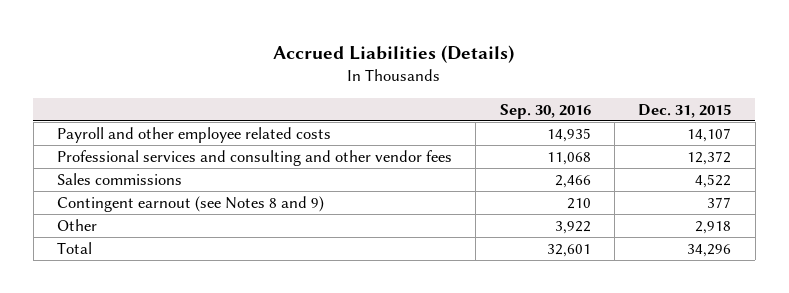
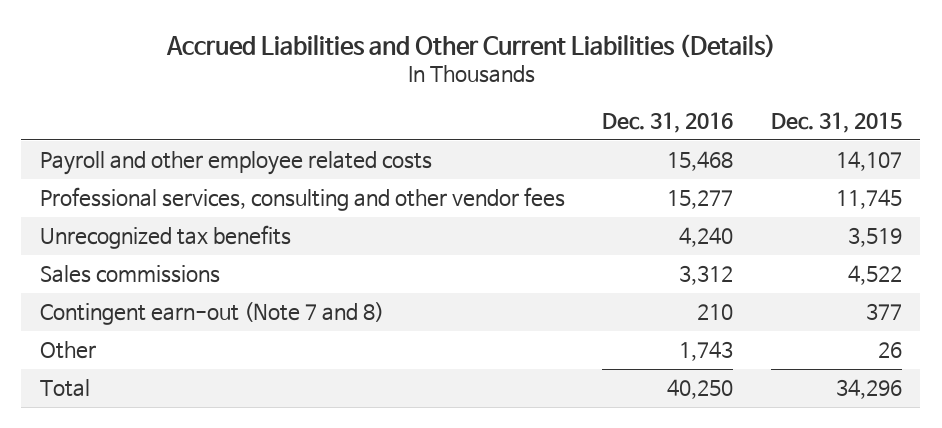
- Accrued Liabilities (Details)
+ Accrued Liabilities and Other Current Liabilities (Details)
- | Sep. 30, 2016 | Dec. 31, 2015
+ | Dec. 31, 2016 | Dec. 31, 2015
- Professional services and consulting and other vendor fees | 11,068 | 12,372
+ Professional services, consulting and other vendor fees | 15,277 | 11,745
+ Unrecognized tax benefits | 4,240 | 3,519
- Contingent earnout (see Notes 8 and 9) | 210 | 377
- Other | 3,922 | 2,918
+ Contingent earn-out (Note 7 and 8) | 210 | 377
+ Other | 1,743 | 26

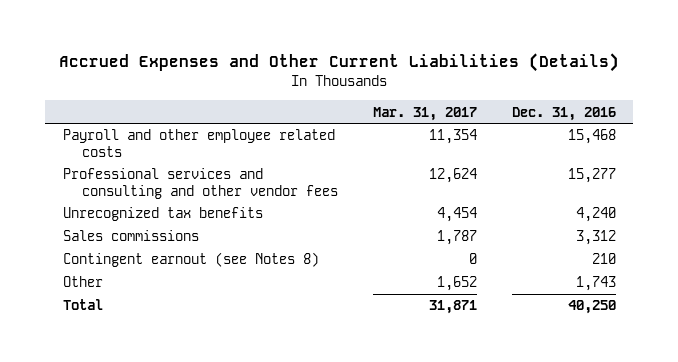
- Accrued Liabilities and Other Current Liabilities (Details)
+ Accrued Expenses and Other Current Liabilities (Details)
- | Dec. 31, 2016 | Dec. 31, 2015
+ | Mar. 31, 2017 | Dec. 31, 2016
- Professional services, consulting and other vendor fees | 15,277 | 11,745
+ Professional services and consulting and other vendor fees | 12,624 | 15,277
- Contingent earn-out (Note 7 and 8) | 210 | 377
+ Contingent earnout (see Notes 8) | 0 | 210

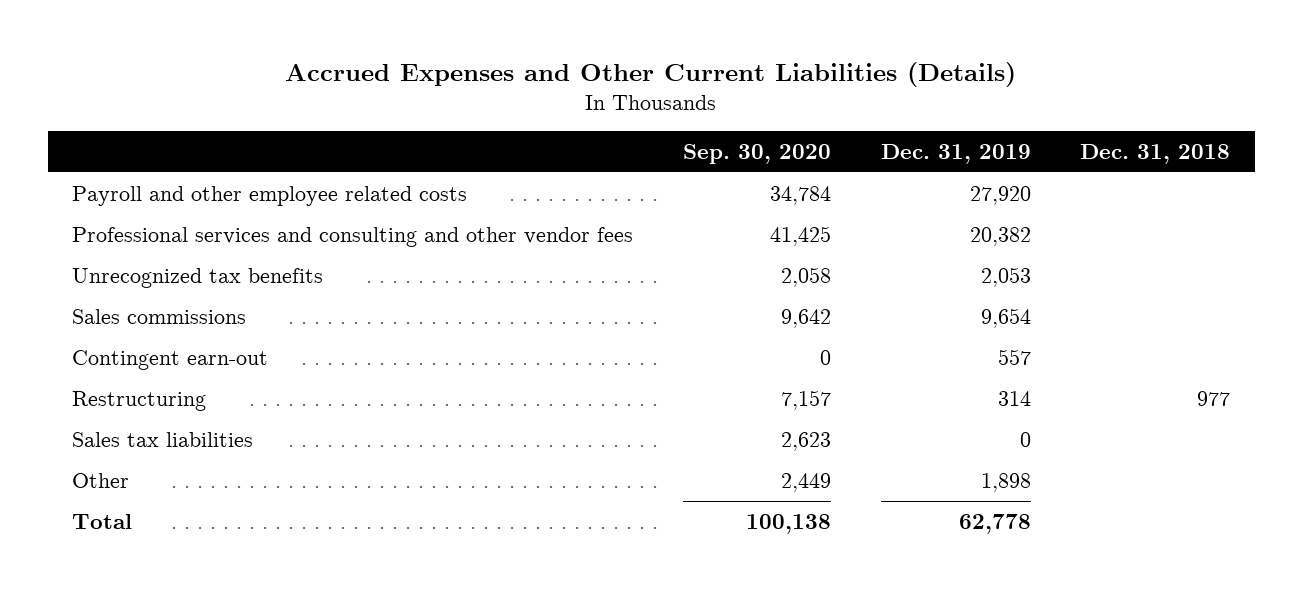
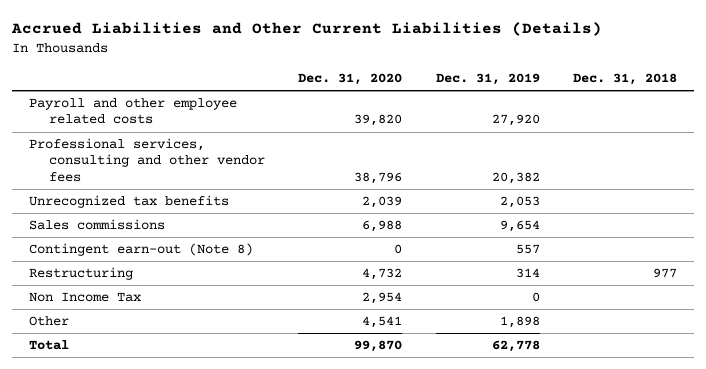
- Accrued Expenses and Other Current Liabilities (Details)
+ Accrued Liabilities and Other Current Liabilities (Details)
- | Sep. 30, 2020 | Dec. 31, 2019 | Dec. 31, 2018
+ | Dec. 31, 2020 | Dec. 31, 2019 | Dec. 31, 2018
- Professional services and consulting and other vendor fees | 41,425 | 20,382 |
+ Professional services, consulting and other vendor fees | 38,796 | 20,382 |
- Contingent earn-out | 0 | 557 |
+ Contingent earn-out (Note 8) | 0 | 557 |
- Sales tax liabilities | 2,623 | 0 |
+ Non Income Tax | 2,954 | 0 |

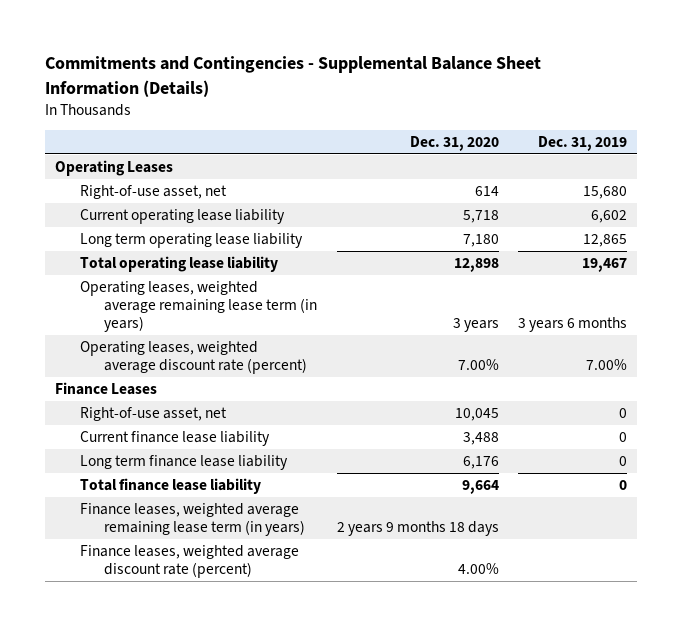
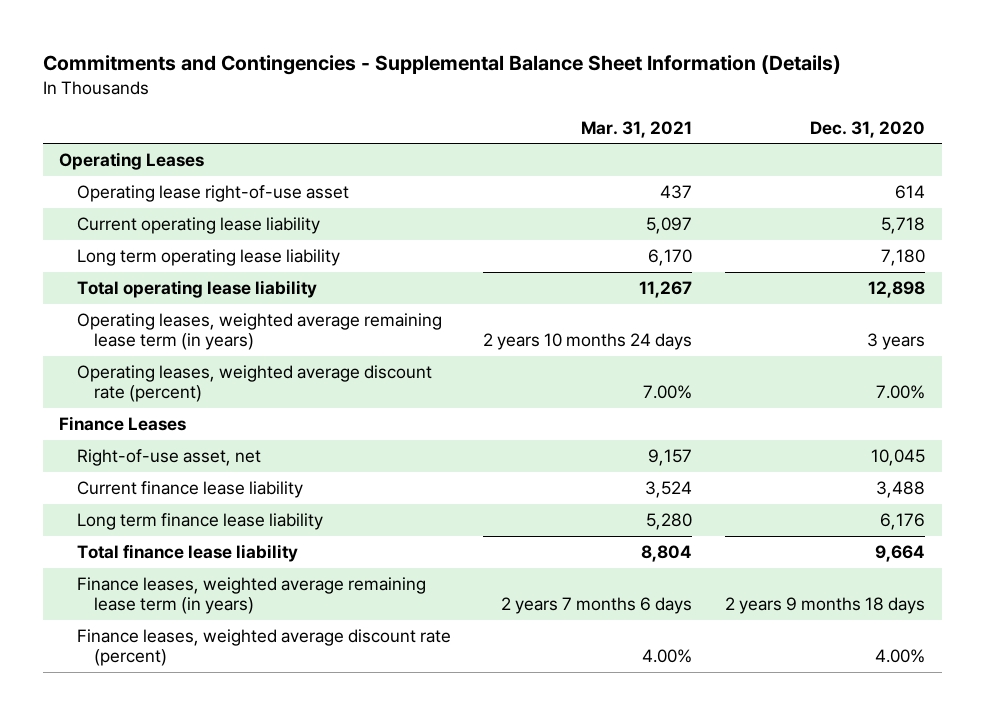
- | Dec. 31, 2020 | Dec. 31, 2019
+ | Mar. 31, 2021 | Dec. 31, 2020
- Right-of-use asset, net | 614 | 15,680
+ Operating lease right-of-use asset | 437 | 614

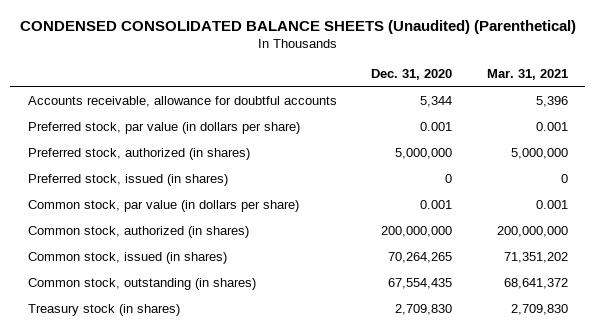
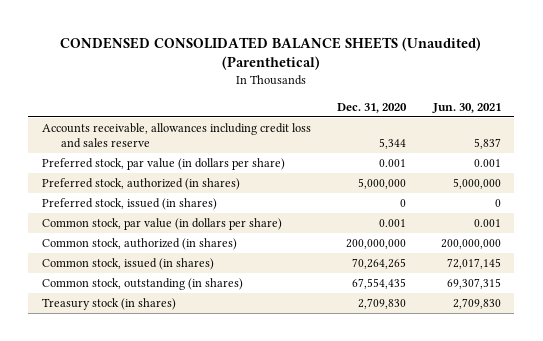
- | Dec. 31, 2020 | Mar. 31, 2021
+ | Dec. 31, 2020 | Jun. 30, 2021
- Accounts receivable, allowance for doubtful accounts | 5,344 | 5,396
+ Accounts receivable, allowances including credit loss and sales reserve | 5,344 | 5,837

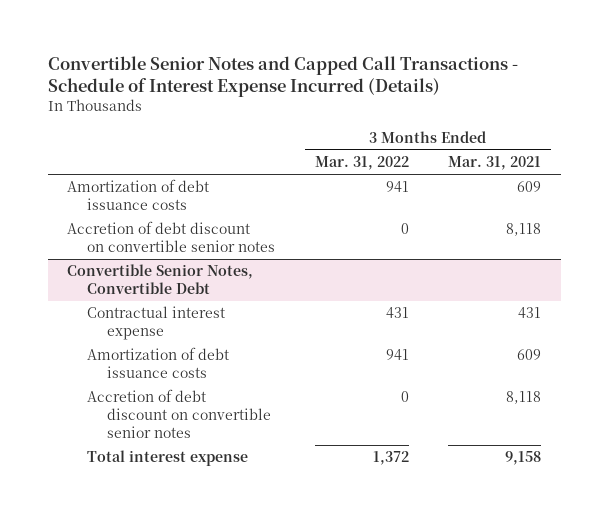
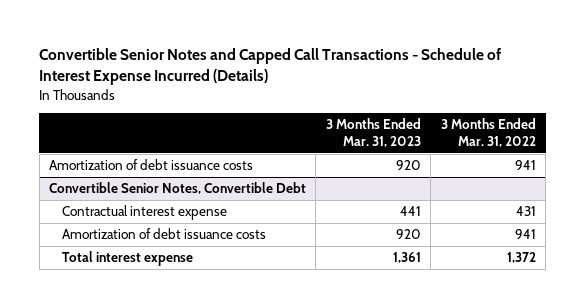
- | 3 Months Ended Mar. 31, 2022 | 3 Months Ended Mar. 31, 2021
+ | 3 Months Ended Mar. 31, 2023 | 3 Months Ended Mar. 31, 2022
- Accretion of debt discount on convertible senior notes | 0 | 8,118
@ Convertible Senior Notes, Convertible Debt
- Accretion of debt discount on convertible senior notes | 0 | 8,118

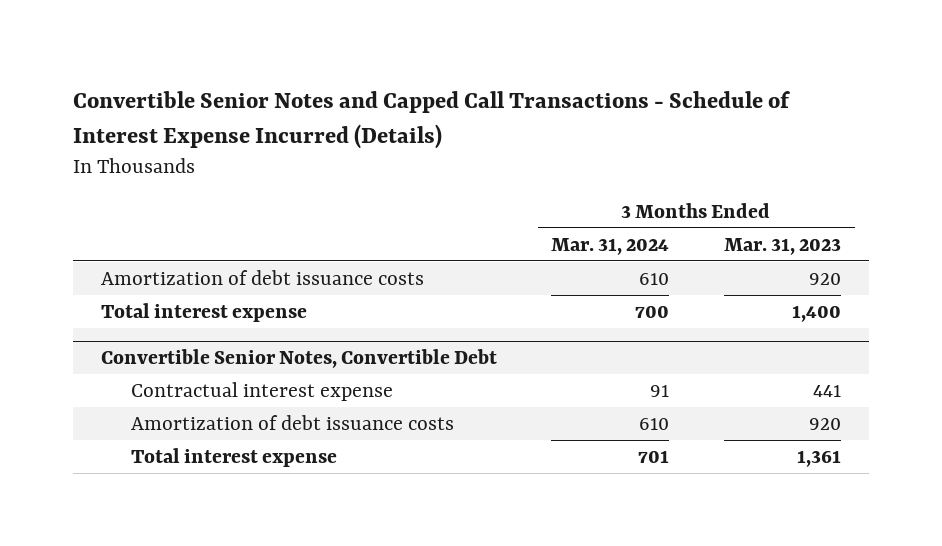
- | 3 Months Ended Mar. 31, 2023 | 3 Months Ended Mar. 31, 2022
+ | 3 Months Ended Mar. 31, 2024 | 3 Months Ended Mar. 31, 2023
+ Total interest expense | 700 | 1,400

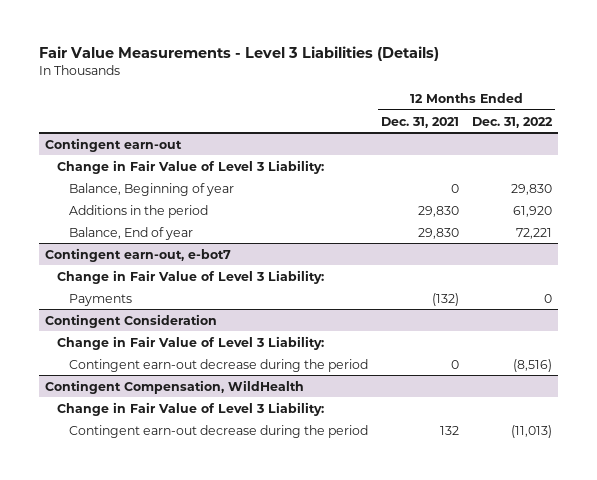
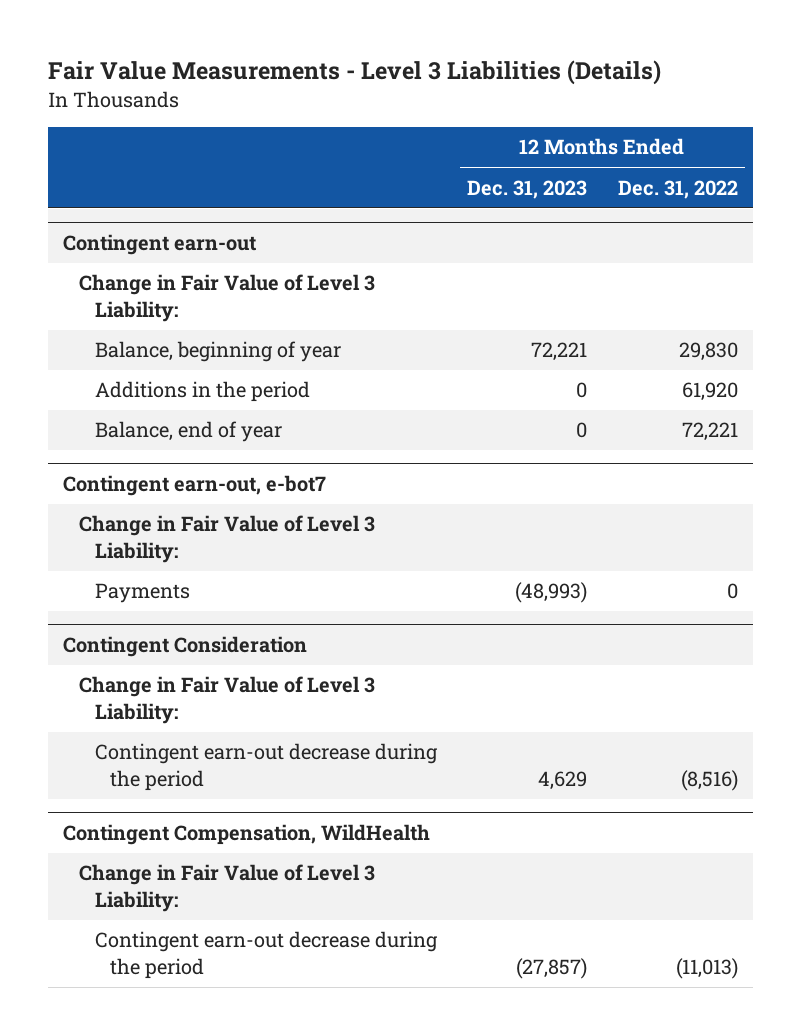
- | 12 Months Ended Dec. 31, 2021 | 12 Months Ended Dec. 31, 2022
+ | 12 Months Ended Dec. 31, 2023 | 12 Months Ended Dec. 31, 2022
@ Contingent earn-out
- Balance, Beginning of year | 0 | 29,830
+ Balance, beginning of year | 72,221 | 29,830
- Balance, End of year | 29,830 | 72,221
+ Balance, end of year | 0 | 72,221

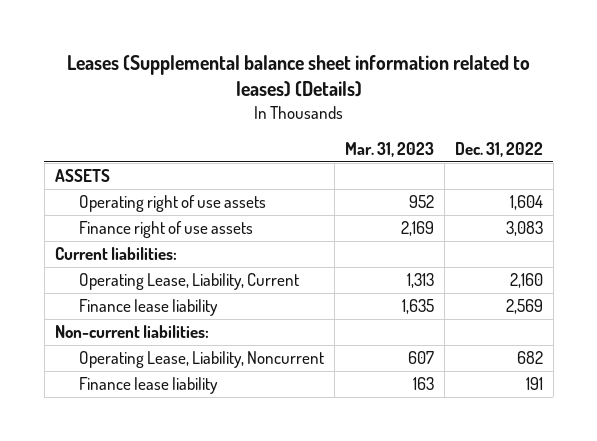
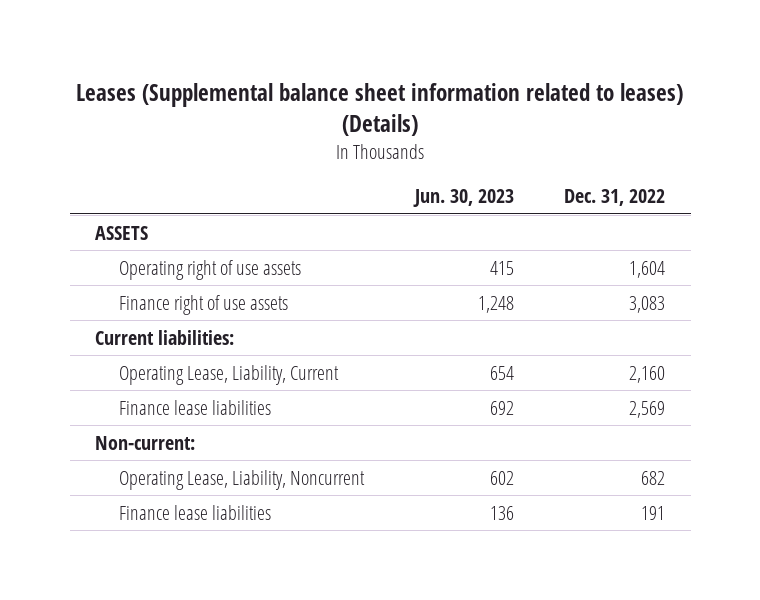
- | Mar. 31, 2023 | Dec. 31, 2022
+ | Jun. 30, 2023 | Dec. 31, 2022
- Finance lease liability | 1,635 | 2,569
- Non-current liabilities:
+ Finance lease liabilities | 692 | 2,569
+ Non-current:
- Finance lease liability | 163 | 191
+ Finance lease liabilities | 136 | 191

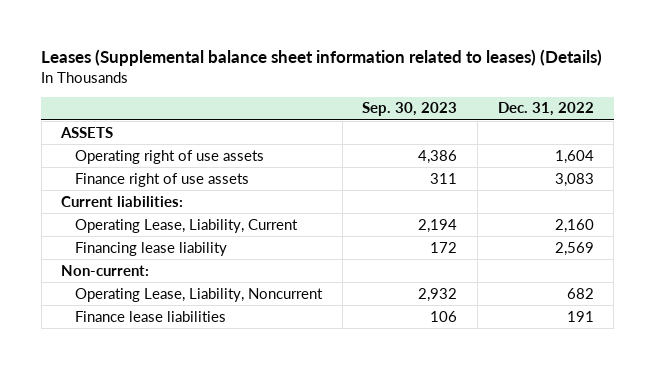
- | Jun. 30, 2023 | Dec. 31, 2022
+ | Sep. 30, 2023 | Dec. 31, 2022
- Finance lease liabilities | 692 | 2,569
+ Financing lease liability | 172 | 2,569

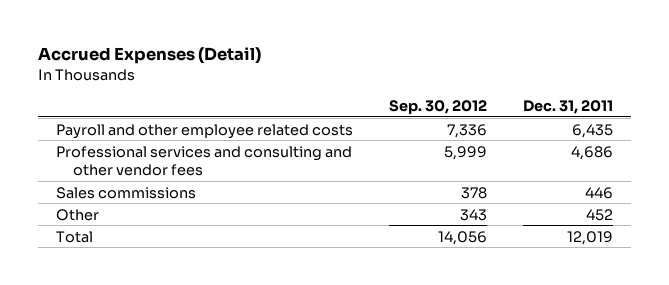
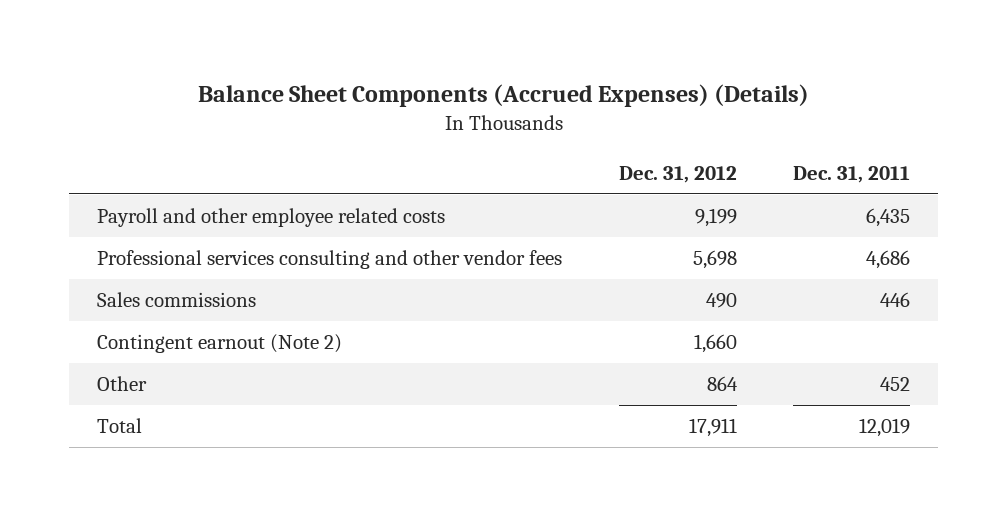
- Accrued Expenses (Detail)
+ Balance Sheet Components (Accrued Expenses) (Details)
- | Sep. 30, 2012 | Dec. 31, 2011
+ | Dec. 31, 2012 | Dec. 31, 2011
- Professional services and consulting and other vendor fees | 5,999 | 4,686
+ Professional services consulting and other vendor fees | 5,698 | 4,686
+ Contingent earnout (Note 2) | 1,660 |

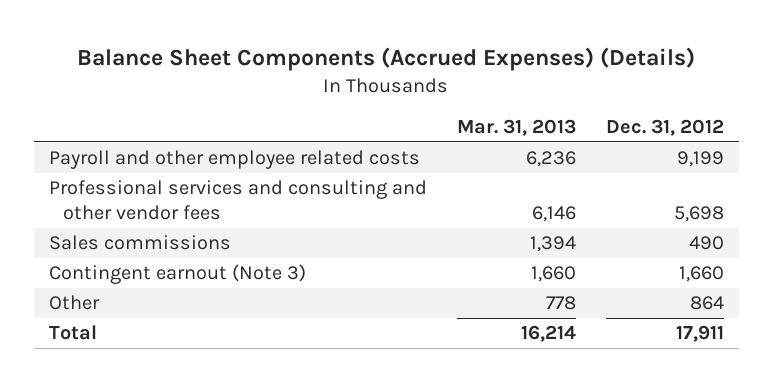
- | Dec. 31, 2012 | Dec. 31, 2011
+ | Mar. 31, 2013 | Dec. 31, 2012
- Professional services consulting and other vendor fees | 5,698 | 4,686
+ Professional services and consulting and other vendor fees | 6,146 | 5,698
- Contingent earnout (Note 2) | 1,660 |
+ Contingent earnout (Note 3) | 1,660 | 1,660

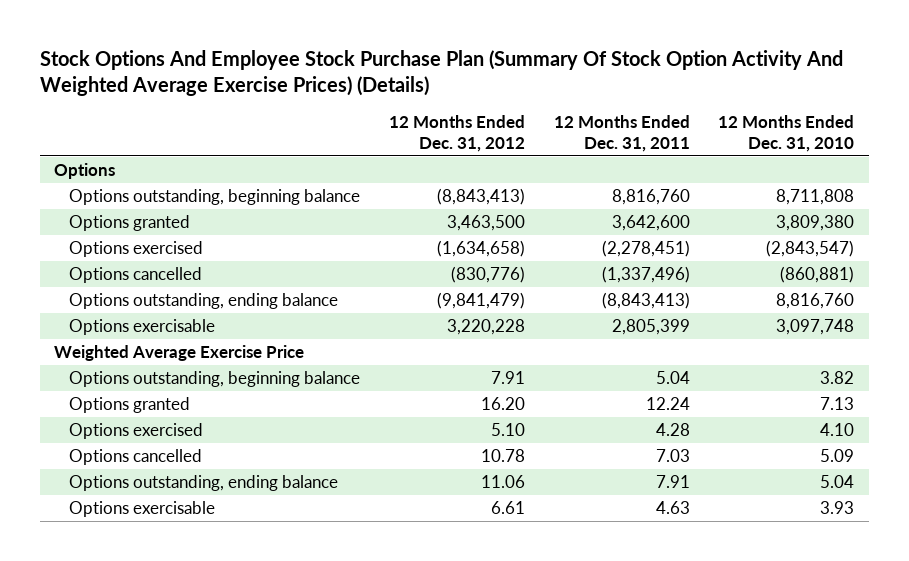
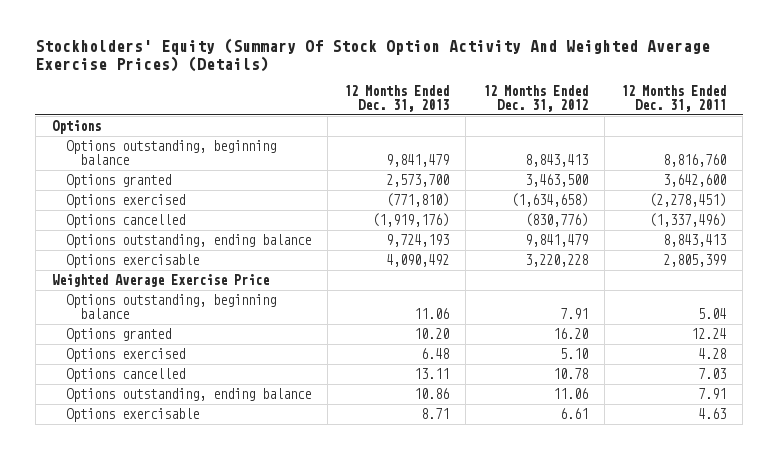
- Stock Options And Employee Stock Purchase Plan (Summary Of Stock Option Activity And Weighted Average Exercise Prices) (Details)
+ Stockholders' Equity (Summary Of Stock Option Activity And Weighted Average Exercise Prices) (Details)
- | 12 Months Ended Dec. 31, 2012 | 12 Months Ended Dec. 31, 2011 | 12 Months Ended Dec. 31, 2010
+ | 12 Months Ended Dec. 31, 2013 | 12 Months Ended Dec. 31, 2012 | 12 Months Ended Dec. 31, 2011
- Options outstanding, beginning balance | (8,843,413) | 8,816,760 | 8,711,808
+ Options outstanding, beginning balance | 9,841,479 | 8,843,413 | 8,816,760
- Options outstanding, ending balance | (9,841,479) | (8,843,413) | 8,816,760
+ Options outstanding, ending balance | 9,724,193 | 9,841,479 | 8,843,413

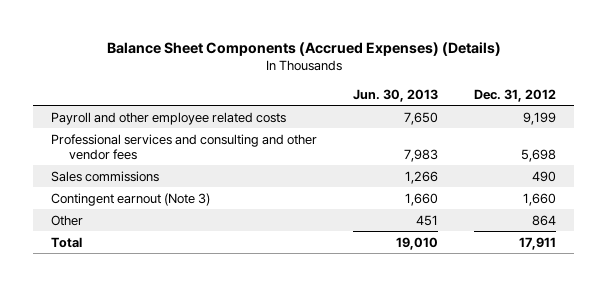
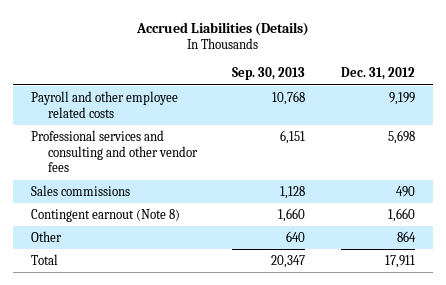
- Balance Sheet Components (Accrued Expenses) (Details)
+ Accrued Liabilities (Details)
- | Jun. 30, 2013 | Dec. 31, 2012
+ | Sep. 30, 2013 | Dec. 31, 2012
- Contingent earnout (Note 3) | 1,660 | 1,660
+ Contingent earnout (Note 8) | 1,660 | 1,660

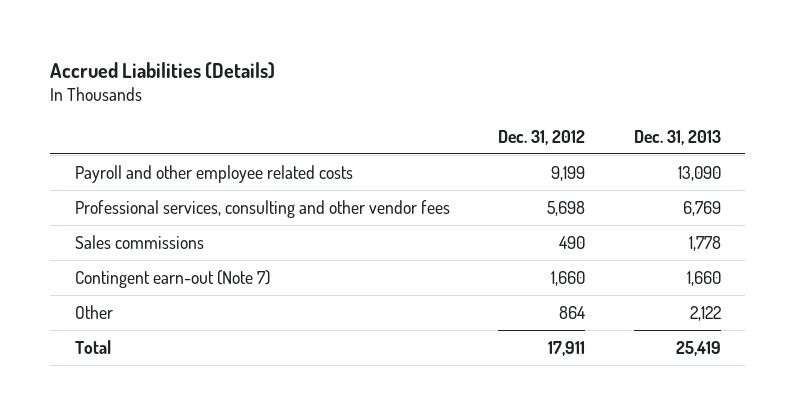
- | Sep. 30, 2013 | Dec. 31, 2012
+ | Dec. 31, 2012 | Dec. 31, 2013
- Professional services and consulting and other vendor fees | 6,151 | 5,698
+ Professional services, consulting and other vendor fees | 5,698 | 6,769
- Contingent earnout (Note 8) | 1,660 | 1,660
+ Contingent earn-out (Note 7) | 1,660 | 1,660

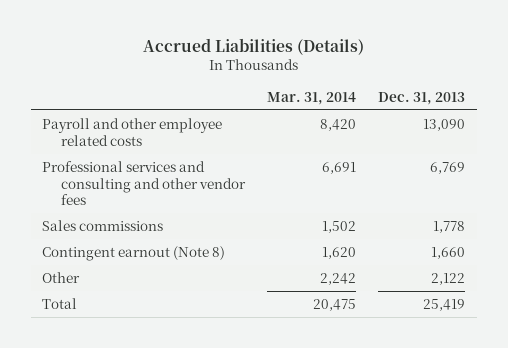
- | Dec. 31, 2012 | Dec. 31, 2013
+ | Mar. 31, 2014 | Dec. 31, 2013
- Professional services, consulting and other vendor fees | 5,698 | 6,769
+ Professional services and consulting and other vendor fees | 6,691 | 6,769
- Contingent earn-out (Note 7) | 1,660 | 1,660
+ Contingent earnout (Note 8) | 1,620 | 1,660

